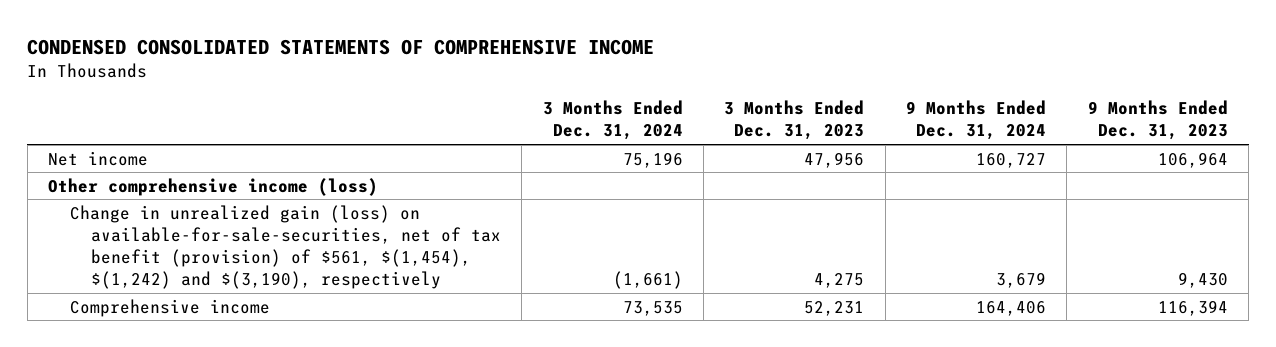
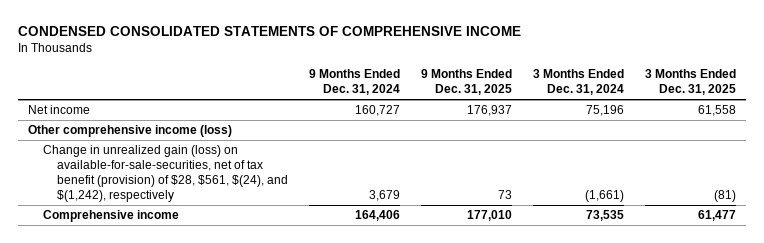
- | 3 Months Ended Dec. 31, 2024 | 3 Months Ended Dec. 31, 2023 | 9 Months Ended Dec. 31, 2024 | 9 Months Ended Dec. 31, 2023
+ | 9 Months Ended Dec. 31, 2024 | 9 Months Ended Dec. 31, 2025 | 3 Months Ended Dec. 31, 2024 | 3 Months Ended Dec. 31, 2025
- Change in unrealized gain (loss) on available-for-sale-securities, net of tax benefit (provision) of $561, $(1,454), $(1,242) and $(3,190), respectively | (1,661) | 4,275 | 3,679 | 9,430
+ Change in unrealized gain (loss) on available-for-sale-securities, net of tax benefit (provision) of $28, $561, $(24), and $(1,242), respectively | 3,679 | 73 | (1,661) | (81)

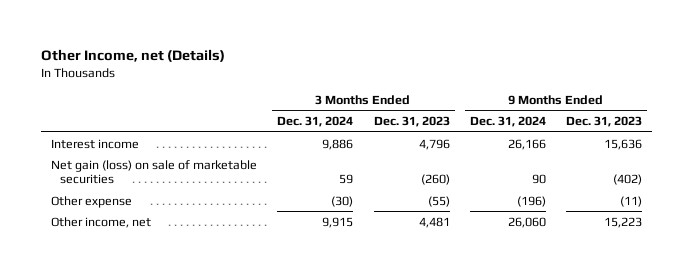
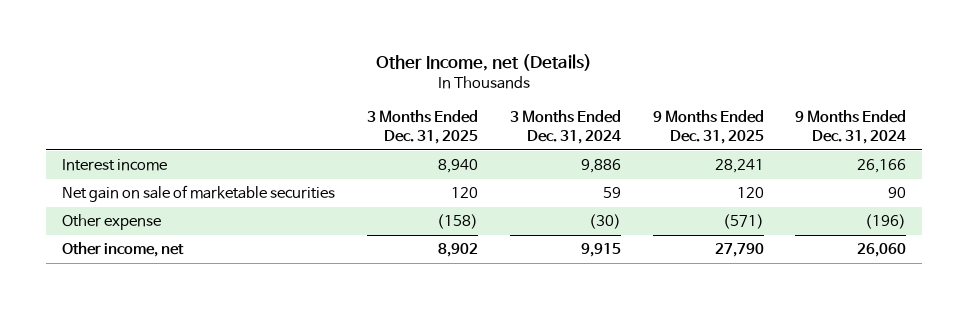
- | 3 Months Ended Dec. 31, 2024 | 3 Months Ended Dec. 31, 2023 | 9 Months Ended Dec. 31, 2024 | 9 Months Ended Dec. 31, 2023
+ | 3 Months Ended Dec. 31, 2025 | 3 Months Ended Dec. 31, 2024 | 9 Months Ended Dec. 31, 2025 | 9 Months Ended Dec. 31, 2024
- Net gain (loss) on sale of marketable securities | 59 | (260) | 90 | (402)
+ Net gain on sale of marketable securities | 120 | 59 | 120 | 90

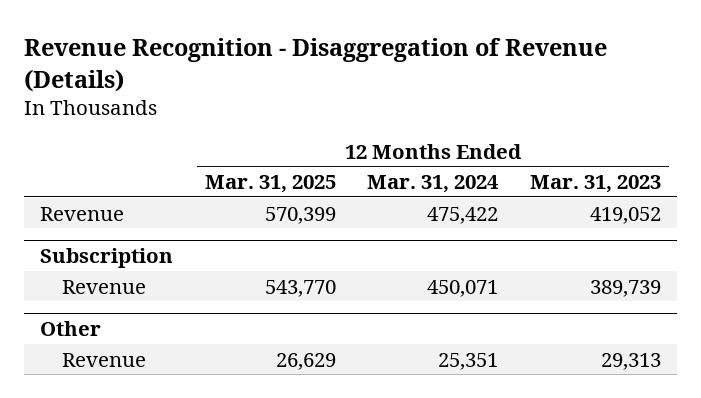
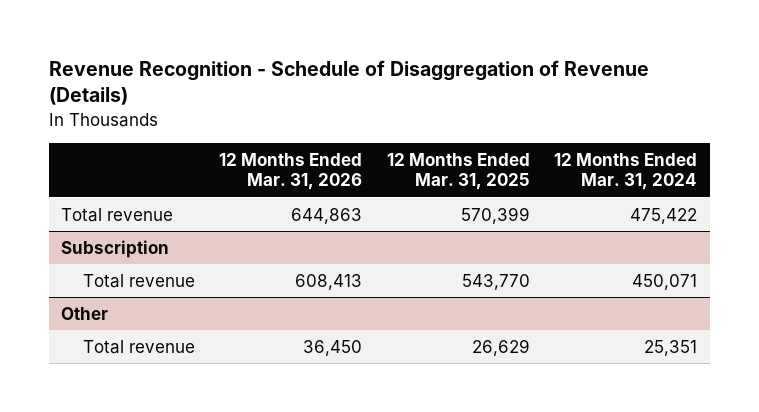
- Revenue Recognition - Disaggregation of Revenue (Details)
+ Revenue Recognition - Schedule of Disaggregation of Revenue (Details)
- | 12 Months Ended Mar. 31, 2025 | 12 Months Ended Mar. 31, 2024 | 12 Months Ended Mar. 31, 2023
+ | 12 Months Ended Mar. 31, 2026 | 12 Months Ended Mar. 31, 2025 | 12 Months Ended Mar. 31, 2024
- Revenue | 570,399 | 475,422 | 419,052
+ Total revenue | 644,863 | 570,399 | 475,422
@ Subscription
- Revenue | 543,770 | 450,071 | 389,739
+ Total revenue | 608,413 | 543,770 | 450,071
@ Other
- Revenue | 26,629 | 25,351 | 29,313
+ Total revenue | 36,450 | 26,629 | 25,351

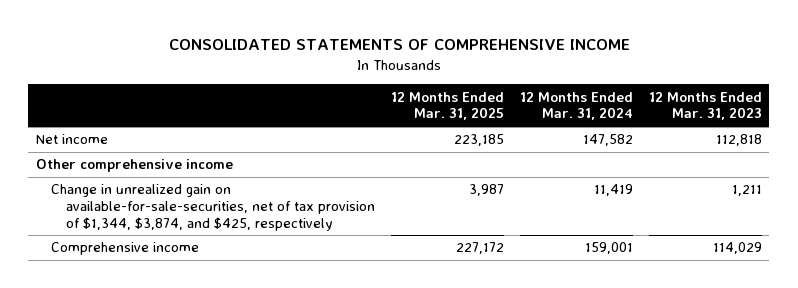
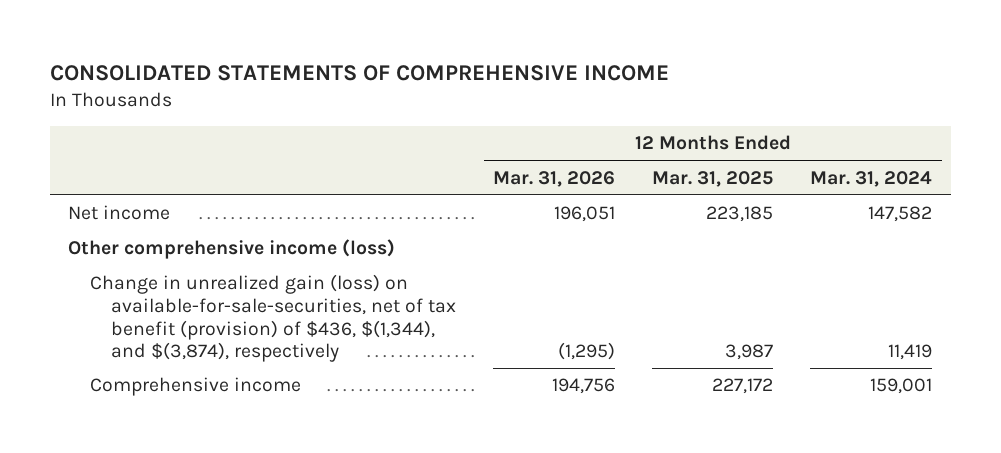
- | 12 Months Ended Mar. 31, 2025 | 12 Months Ended Mar. 31, 2024 | 12 Months Ended Mar. 31, 2023
+ | 12 Months Ended Mar. 31, 2026 | 12 Months Ended Mar. 31, 2025 | 12 Months Ended Mar. 31, 2024
- Other comprehensive income
- Change in unrealized gain on available-for-sale-securities, net of tax provision of $1,344, $3,874, and $425, respectively | 3,987 | 11,419 | 1,211
+ Other comprehensive income (loss)
+ Change in unrealized gain (loss) on available-for-sale-securities, net of tax benefit (provision) of $436, $(1,344), and $(3,874), respectively | (1,295) | 3,987 | 11,419

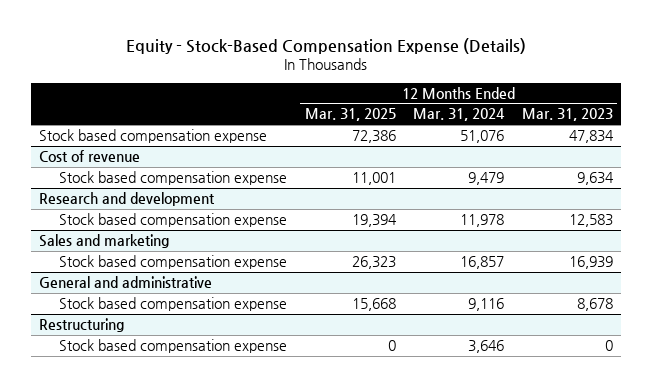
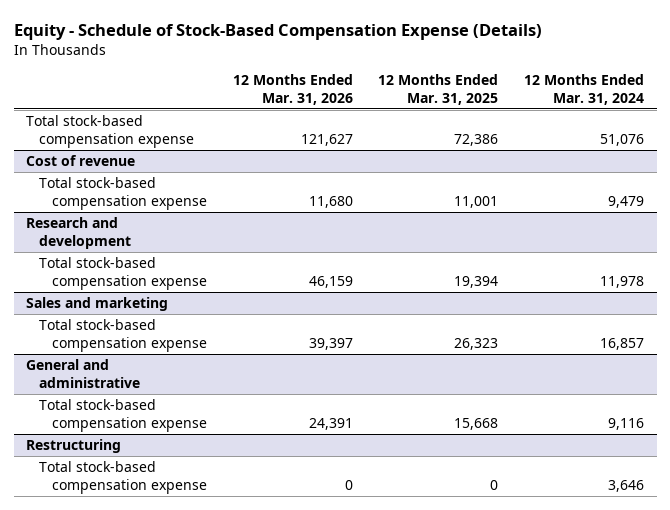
- Equity - Stock-Based Compensation Expense (Details)
+ Equity - Schedule of Stock-Based Compensation Expense (Details)
- | 12 Months Ended Mar. 31, 2025 | 12 Months Ended Mar. 31, 2024 | 12 Months Ended Mar. 31, 2023
+ | 12 Months Ended Mar. 31, 2026 | 12 Months Ended Mar. 31, 2025 | 12 Months Ended Mar. 31, 2024
- Stock based compensation expense | 72,386 | 51,076 | 47,834
+ Total stock-based compensation expense | 121,627 | 72,386 | 51,076
@ Cost of revenue
- Stock based compensation expense | 11,001 | 9,479 | 9,634
+ Total stock-based compensation expense | 11,680 | 11,001 | 9,479
@ Research and development
- Stock based compensation expense | 19,394 | 11,978 | 12,583
+ Total stock-based compensation expense | 46,159 | 19,394 | 11,978
@ Sales and marketing
- Stock based compensation expense | 26,323 | 16,857 | 16,939
+ Total stock-based compensation expense | 39,397 | 26,323 | 16,857
@ General and administrative
- Stock based compensation expense | 15,668 | 9,116 | 8,678
+ Total stock-based compensation expense | 24,391 | 15,668 | 9,116
@ Restructuring
- Stock based compensation expense | 0 | 3,646 | 0
+ Total stock-based compensation expense | 0 | 0 | 3,646

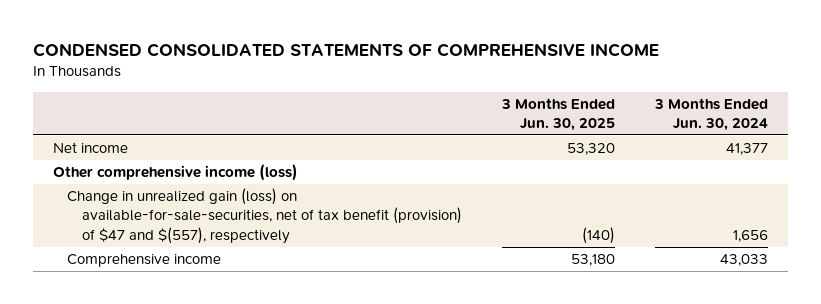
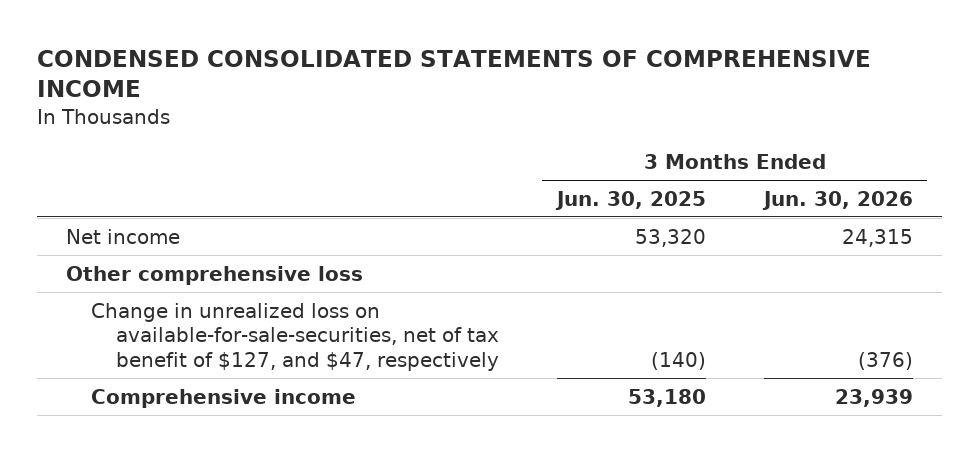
- | 3 Months Ended Jun. 30, 2025 | 3 Months Ended Jun. 30, 2024
+ | 3 Months Ended Jun. 30, 2025 | 3 Months Ended Jun. 30, 2026
- Other comprehensive income (loss)
- Change in unrealized gain (loss) on available-for-sale-securities, net of tax benefit (provision) of $47 and $(557), respectively | (140) | 1,656
+ Other comprehensive loss
+ Change in unrealized loss on available-for-sale-securities, net of tax benefit of $127, and $47, respectively | (140) | (376)

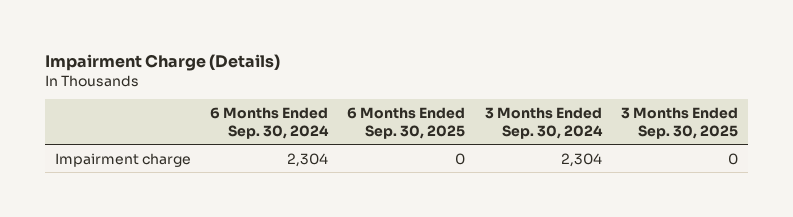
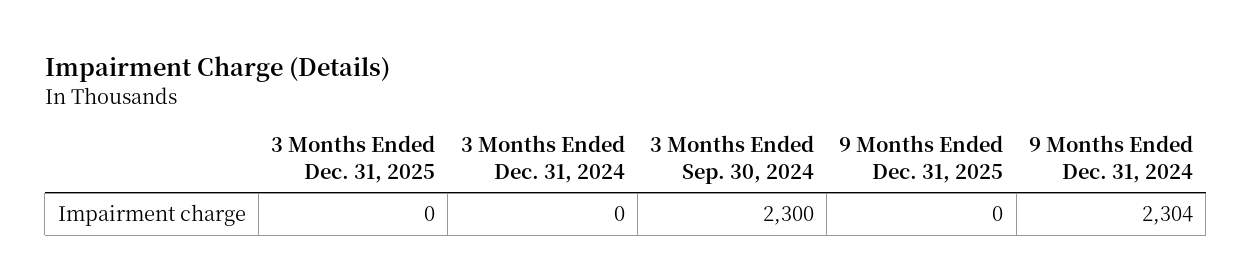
- | 6 Months Ended Sep. 30, 2024 | 6 Months Ended Sep. 30, 2025 | 3 Months Ended Sep. 30, 2024 | 3 Months Ended Sep. 30, 2025
+ | 3 Months Ended Dec. 31, 2025 | 3 Months Ended Dec. 31, 2024 | 3 Months Ended Sep. 30, 2024 | 9 Months Ended Dec. 31, 2025 | 9 Months Ended Dec. 31, 2024
- Impairment charge | 2,304 | 0 | 2,304 | 0
+ Impairment charge | 0 | 0 | 2,300 | 0 | 2,304

